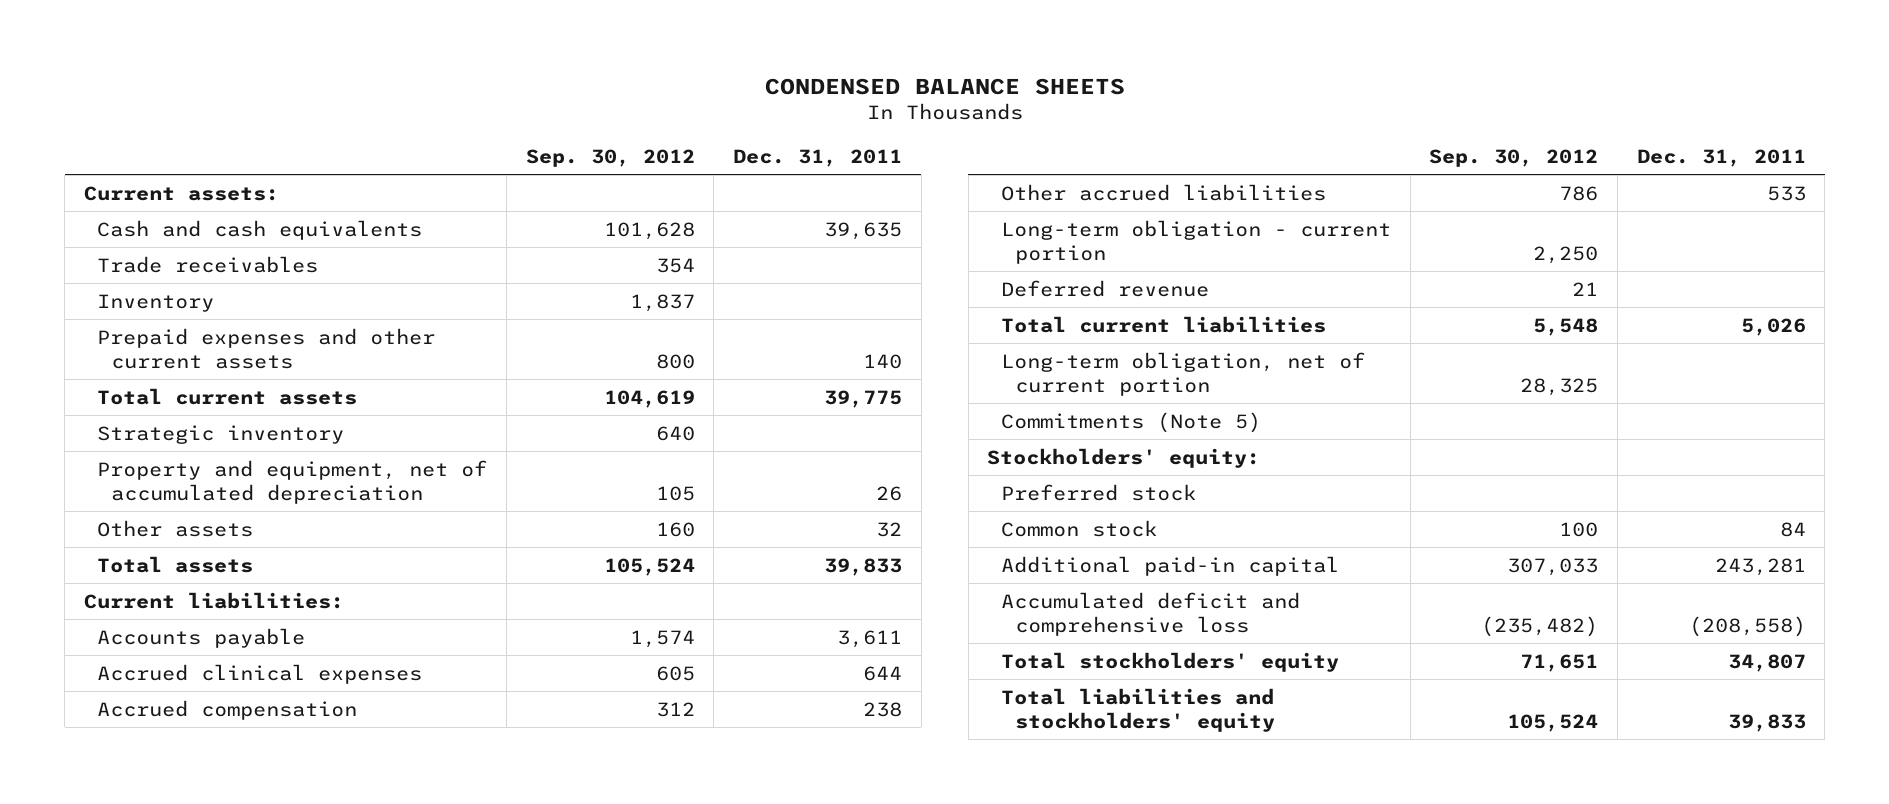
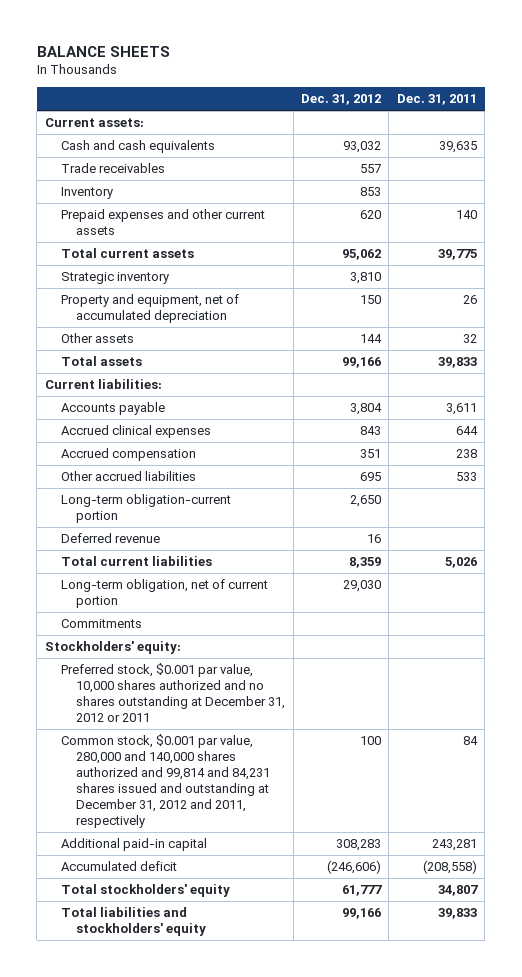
- CONDENSED BALANCE SHEETS
+ BALANCE SHEETS
- | Sep. 30, 2012 | Dec. 31, 2011
+ | Dec. 31, 2012 | Dec. 31, 2011
- Long-term obligation - current portion | 2,250 |
+ Long-term obligation-current portion | 2,650 |
- Commitments (Note 5)
+ Commitments
- Preferred stock
- Common stock | 100 | 84
+ Preferred stock, $0.001 par value, 10,000 shares authorized and no shares outstanding at December 31, 2012 or 2011
+ Common stock, $0.001 par value, 280,000 and 140,000 shares authorized and 99,814 and 84,231 shares issued and outstanding at December 31, 2012 and 2011, respectively | 100 | 84
- Accumulated deficit and comprehensive loss | (235,482) | (208,558)
+ Accumulated deficit | (246,606) | (208,558)

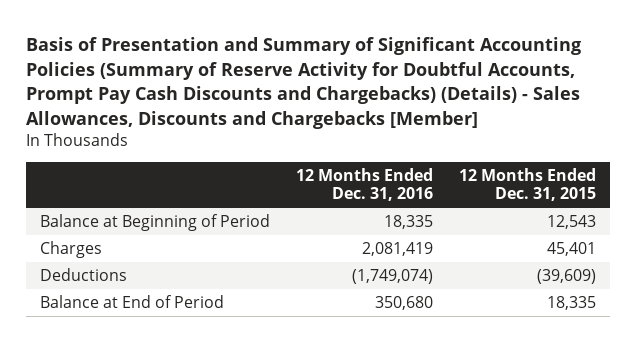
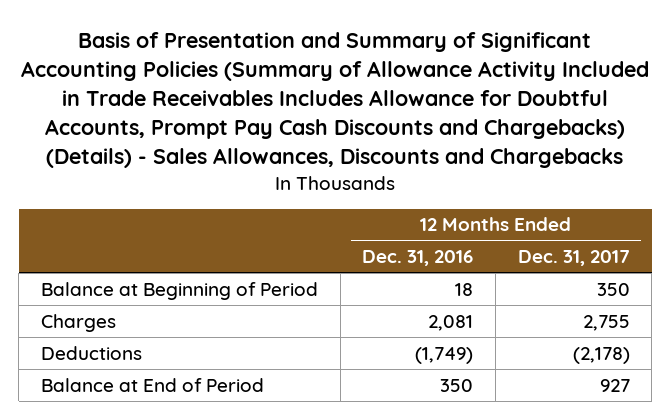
- Basis of Presentation and Summary of Significant Accounting Policies (Summary of Reserve Activity for Doubtful Accounts, Prompt Pay Cash Discounts and Chargebacks) (Details) - Sales Allowances, Discounts and Chargebacks [Member]
+ Basis of Presentation and Summary of Significant Accounting Policies (Summary of Allowance Activity Included in Trade Receivables Includes Allowance for Doubtful Accounts, Prompt Pay Cash Discounts and Chargebacks) (Details) - Sales Allowances, Discounts and Chargebacks
- | 12 Months Ended Dec. 31, 2016 | 12 Months Ended Dec. 31, 2015
+ | 12 Months Ended Dec. 31, 2016 | 12 Months Ended Dec. 31, 2017
- Balance at Beginning of Period | 18,335 | 12,543
- Charges | 2,081,419 | 45,401
- Deductions | (1,749,074) | (39,609)
- Balance at End of Period | 350,680 | 18,335
+ Balance at Beginning of Period | 18 | 350
+ Charges | 2,081 | 2,755
+ Deductions | (1,749) | (2,178)
+ Balance at End of Period | 350 | 927

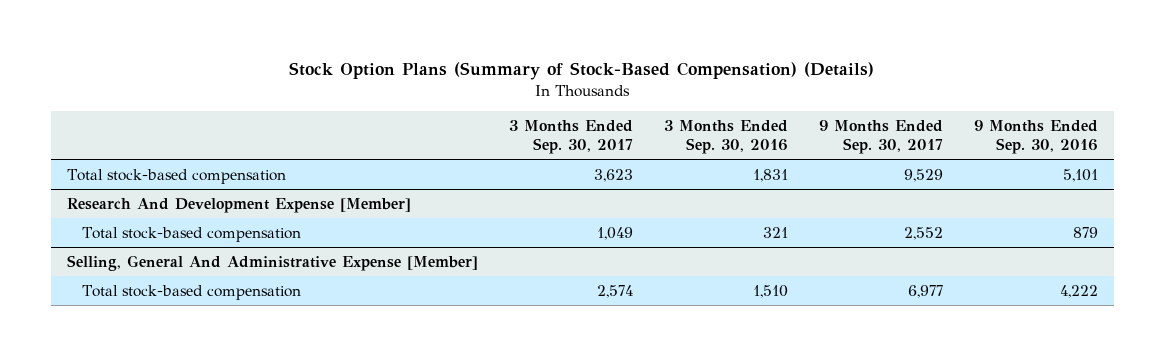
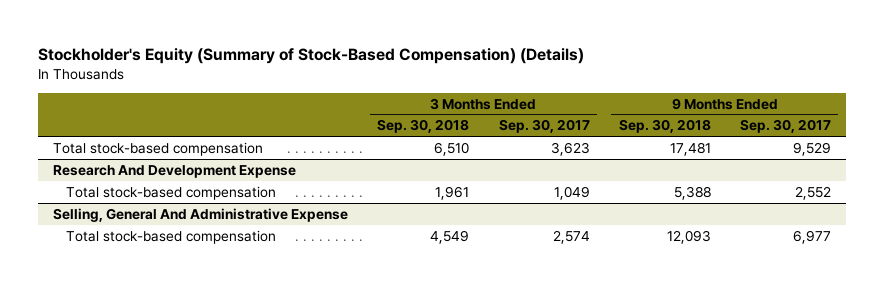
- Stock Option Plans (Summary of Stock-Based Compensation) (Details)
+ Stockholder's Equity (Summary of Stock-Based Compensation) (Details)
- | 3 Months Ended Sep. 30, 2017 | 3 Months Ended Sep. 30, 2016 | 9 Months Ended Sep. 30, 2017 | 9 Months Ended Sep. 30, 2016
+ | 3 Months Ended Sep. 30, 2018 | 3 Months Ended Sep. 30, 2017 | 9 Months Ended Sep. 30, 2018 | 9 Months Ended Sep. 30, 2017
- Research And Development Expense [Member]
+ Research And Development Expense
- Selling, General And Administrative Expense [Member]
+ Selling, General And Administrative Expense

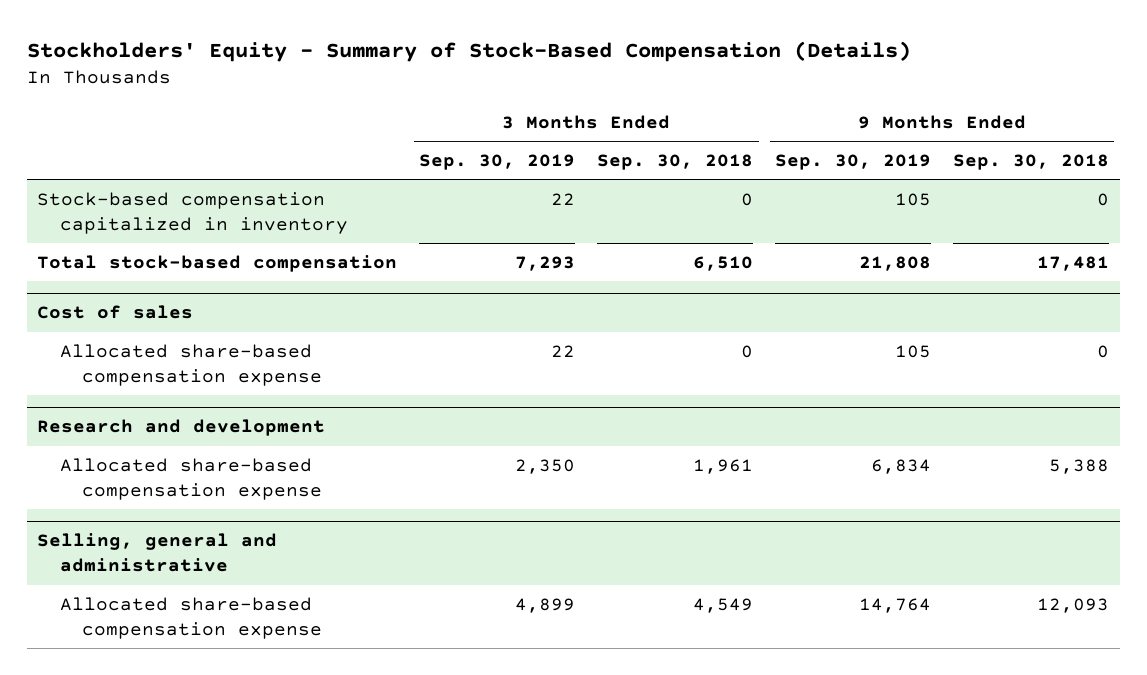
- Stockholder's Equity (Summary of Stock-Based Compensation) (Details)
+ Stockholders' Equity - Summary of Stock-Based Compensation (Details)
- | 3 Months Ended Sep. 30, 2018 | 3 Months Ended Sep. 30, 2017 | 9 Months Ended Sep. 30, 2018 | 9 Months Ended Sep. 30, 2017
+ | 3 Months Ended Sep. 30, 2019 | 3 Months Ended Sep. 30, 2018 | 9 Months Ended Sep. 30, 2019 | 9 Months Ended Sep. 30, 2018
+ Stock-based compensation capitalized in inventory | 22 | 0 | 105 | 0
- Research And Development Expense
- Total stock-based compensation | 1,961 | 1,049 | 5,388 | 2,552
- Selling, General And Administrative Expense
- Total stock-based compensation | 4,549 | 2,574 | 12,093 | 6,977
+ Cost of sales
+ Allocated share-based compensation expense | 22 | 0 | 105 | 0
+ Research and development
+ Allocated share-based compensation expense | 2,350 | 1,961 | 6,834 | 5,388
+ Selling, general and administrative
+ Allocated share-based compensation expense | 4,899 | 4,549 | 14,764 | 12,093

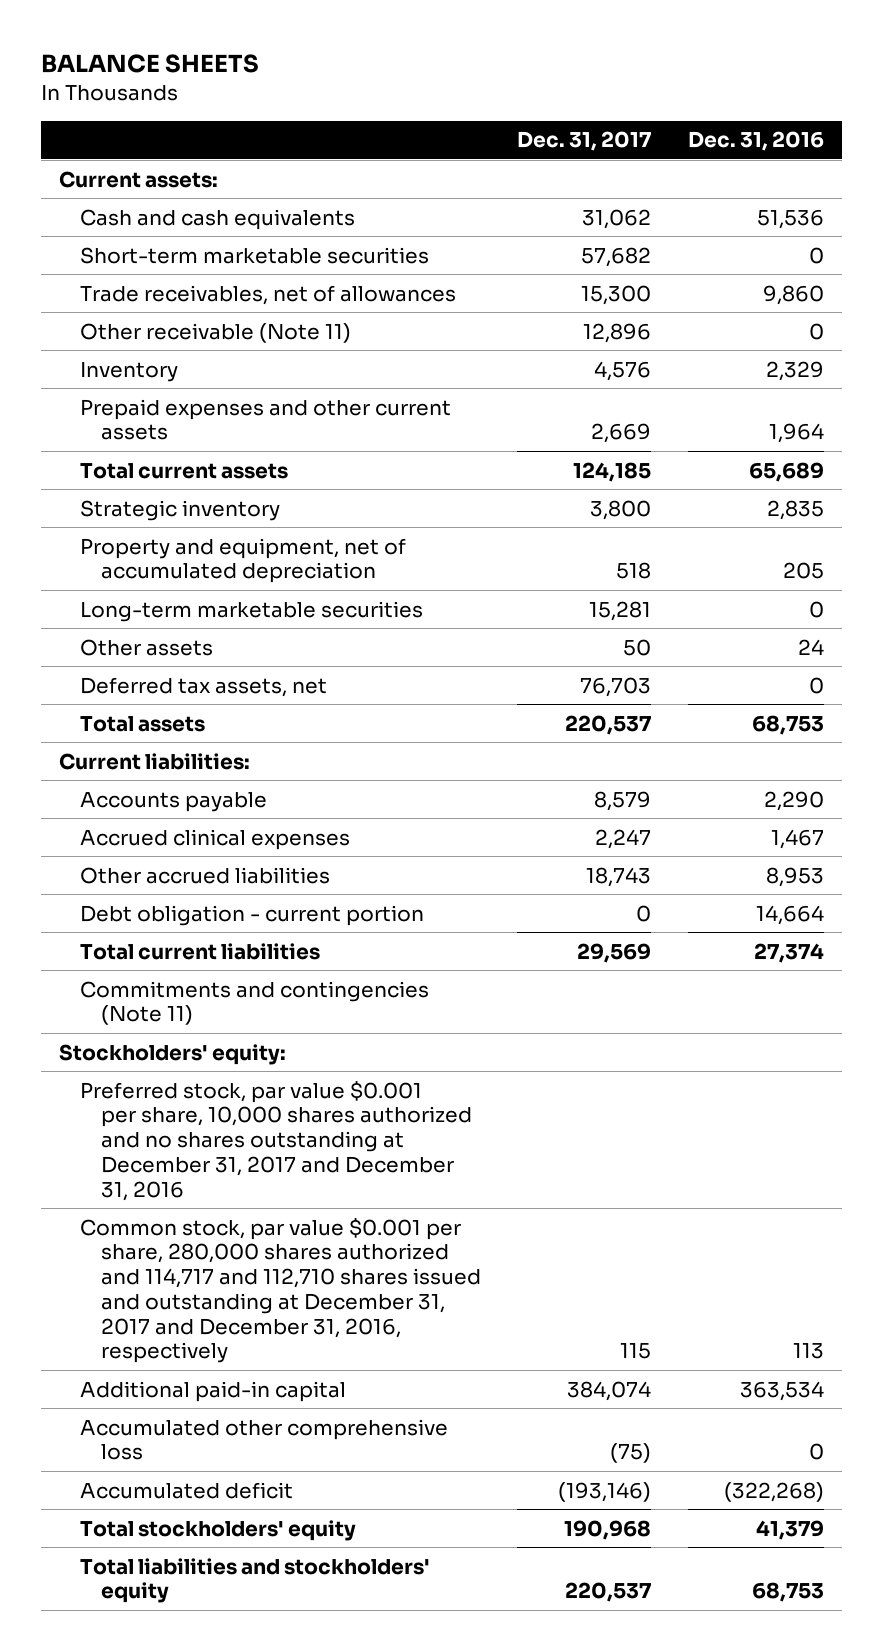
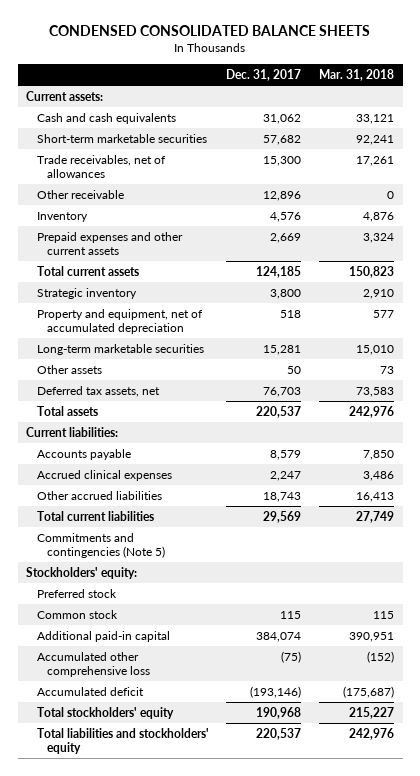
- BALANCE SHEETS
+ CONDENSED CONSOLIDATED BALANCE SHEETS
- | Dec. 31, 2017 | Dec. 31, 2016
+ | Dec. 31, 2017 | Mar. 31, 2018
- Other receivable (Note 11) | 12,896 | 0
+ Other receivable | 12,896 | 0
- Debt obligation - current portion | 0 | 14,664
- Commitments and contingencies (Note 11)
+ Commitments and contingencies (Note 5)
- Preferred stock, par value $0.001 per share, 10,000 shares authorized and no shares outstanding at December 31, 2017 and December 31, 2016
- Common stock, par value $0.001 per share, 280,000 shares authorized and 114,717 and 112,710 shares issued and outstanding at December 31, 2017 and December 31, 2016, respectively | 115 | 113
+ Preferred stock
+ Common stock | 115 | 115

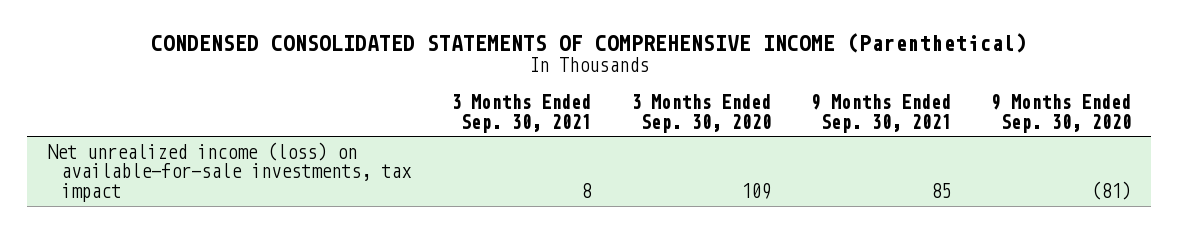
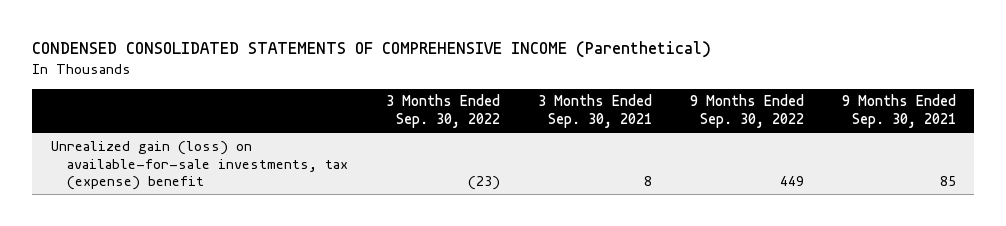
- | 3 Months Ended Sep. 30, 2021 | 3 Months Ended Sep. 30, 2020 | 9 Months Ended Sep. 30, 2021 | 9 Months Ended Sep. 30, 2020
+ | 3 Months Ended Sep. 30, 2022 | 3 Months Ended Sep. 30, 2021 | 9 Months Ended Sep. 30, 2022 | 9 Months Ended Sep. 30, 2021
- Net unrealized income (loss) on available-for-sale investments, tax impact | 8 | 109 | 85 | (81)
+ Unrealized gain (loss) on available-for-sale investments, tax (expense) benefit | (23) | 8 | 449 | 85

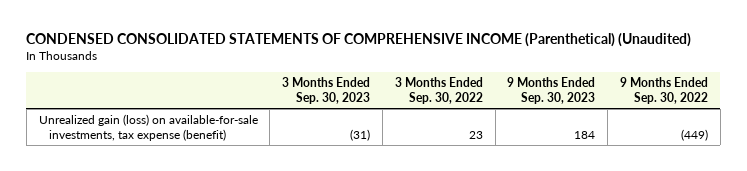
- CONDENSED CONSOLIDATED STATEMENTS OF COMPREHENSIVE INCOME (Parenthetical)
+ CONDENSED CONSOLIDATED STATEMENTS OF COMPREHENSIVE INCOME (Parenthetical) (Unaudited)
- | 3 Months Ended Sep. 30, 2022 | 3 Months Ended Sep. 30, 2021 | 9 Months Ended Sep. 30, 2022 | 9 Months Ended Sep. 30, 2021
+ | 3 Months Ended Sep. 30, 2023 | 3 Months Ended Sep. 30, 2022 | 9 Months Ended Sep. 30, 2023 | 9 Months Ended Sep. 30, 2022
- Unrealized gain (loss) on available-for-sale investments, tax (expense) benefit | (23) | 8 | 449 | 85
+ Unrealized gain (loss) on available-for-sale investments, tax expense (benefit) | (31) | 23 | 184 | (449)

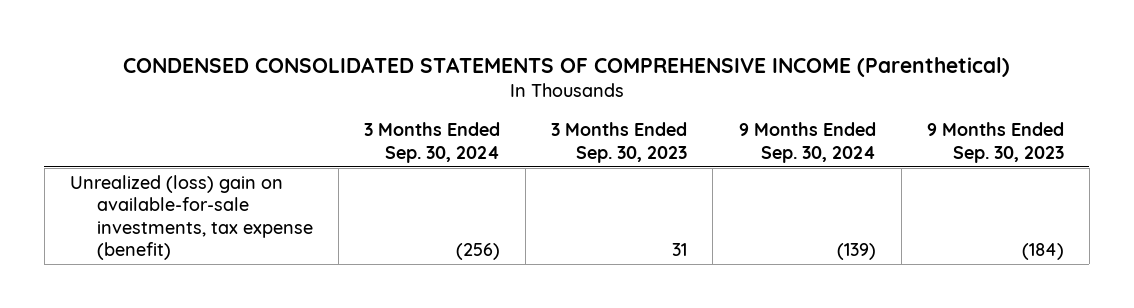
- CONDENSED CONSOLIDATED STATEMENTS OF COMPREHENSIVE INCOME (Parenthetical) (Unaudited)
+ CONDENSED CONSOLIDATED STATEMENTS OF COMPREHENSIVE INCOME (Parenthetical)
- | 3 Months Ended Sep. 30, 2023 | 3 Months Ended Sep. 30, 2022 | 9 Months Ended Sep. 30, 2023 | 9 Months Ended Sep. 30, 2022
+ | 3 Months Ended Sep. 30, 2024 | 3 Months Ended Sep. 30, 2023 | 9 Months Ended Sep. 30, 2024 | 9 Months Ended Sep. 30, 2023
- Unrealized gain (loss) on available-for-sale investments, tax expense (benefit) | (31) | 23 | 184 | (449)
+ Unrealized (loss) gain on available-for-sale investments, tax expense (benefit) | (256) | 31 | (139) | (184)

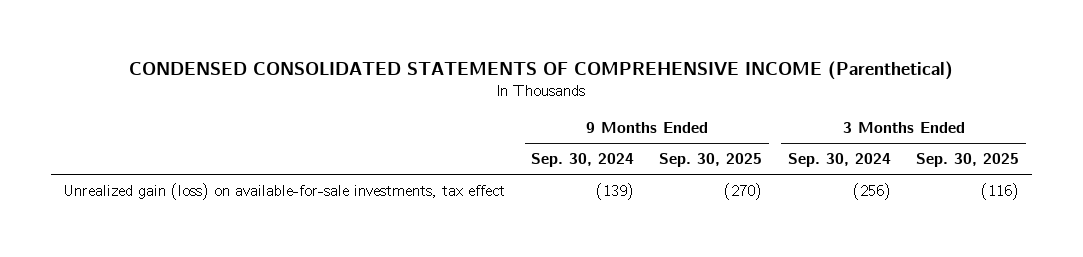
- | 3 Months Ended Sep. 30, 2024 | 3 Months Ended Sep. 30, 2023 | 9 Months Ended Sep. 30, 2024 | 9 Months Ended Sep. 30, 2023
+ | 9 Months Ended Sep. 30, 2024 | 9 Months Ended Sep. 30, 2025 | 3 Months Ended Sep. 30, 2024 | 3 Months Ended Sep. 30, 2025
- Unrealized (loss) gain on available-for-sale investments, tax expense (benefit) | (256) | 31 | (139) | (184)
+ Unrealized gain (loss) on available-for-sale investments, tax effect | (139) | (270) | (256) | (116)

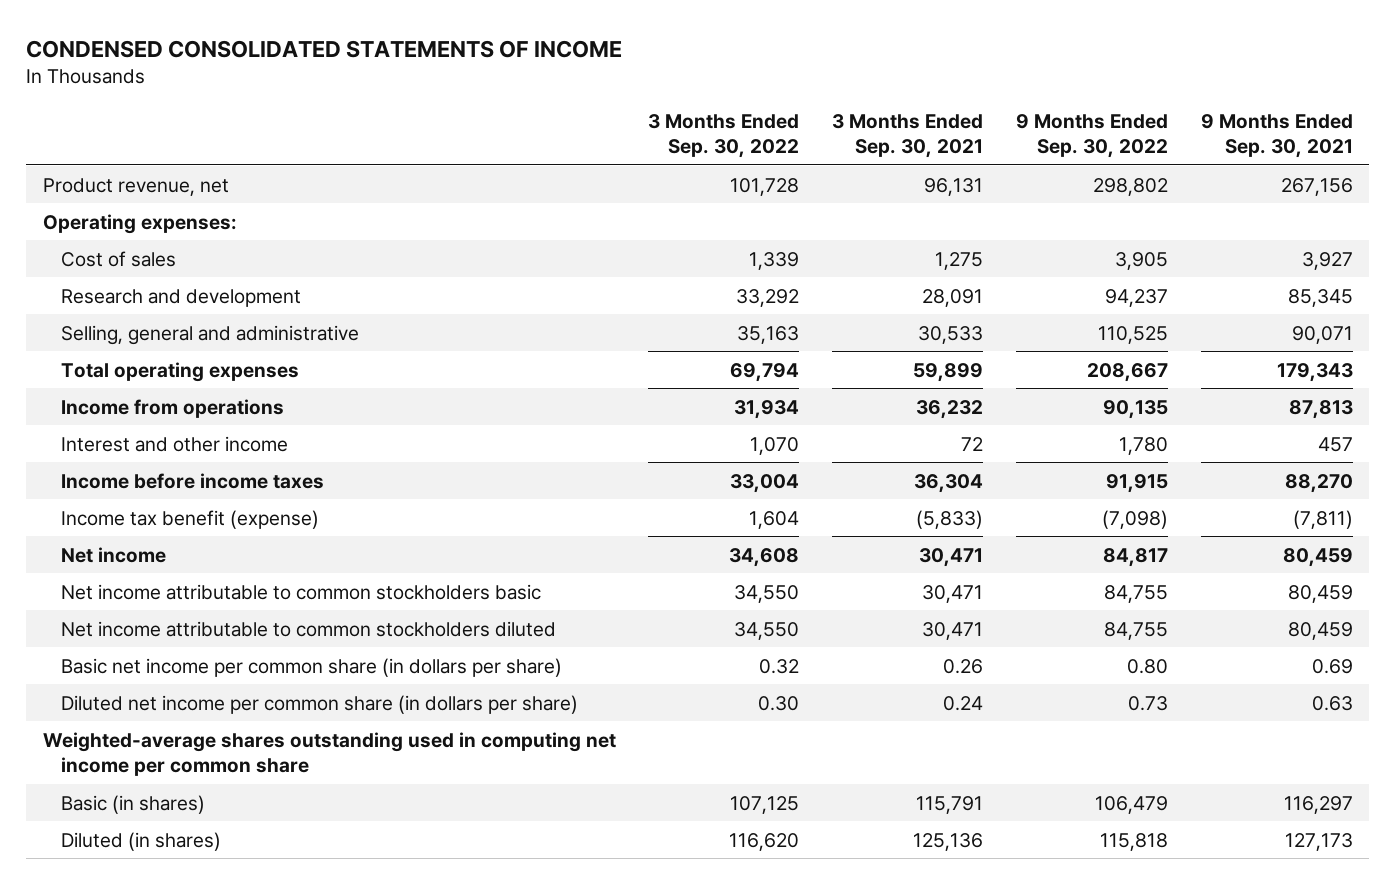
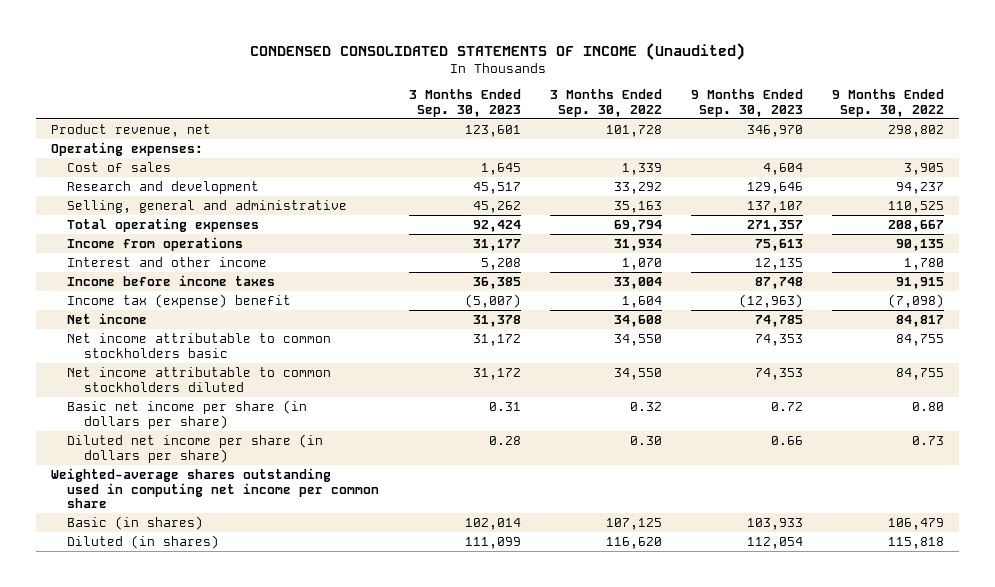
- CONDENSED CONSOLIDATED STATEMENTS OF INCOME
+ CONDENSED CONSOLIDATED STATEMENTS OF INCOME (Unaudited)
- | 3 Months Ended Sep. 30, 2022 | 3 Months Ended Sep. 30, 2021 | 9 Months Ended Sep. 30, 2022 | 9 Months Ended Sep. 30, 2021
+ | 3 Months Ended Sep. 30, 2023 | 3 Months Ended Sep. 30, 2022 | 9 Months Ended Sep. 30, 2023 | 9 Months Ended Sep. 30, 2022
- Income tax benefit (expense) | 1,604 | (5,833) | (7,098) | (7,811)
+ Income tax (expense) benefit | (5,007) | 1,604 | (12,963) | (7,098)
- Basic net income per common share (in dollars per share) | 0.32 | 0.26 | 0.80 | 0.69
- Diluted net income per common share (in dollars per share) | 0.30 | 0.24 | 0.73 | 0.63
+ Basic net income per share (in dollars per share) | 0.31 | 0.32 | 0.72 | 0.80
+ Diluted net income per share (in dollars per share) | 0.28 | 0.30 | 0.66 | 0.73

